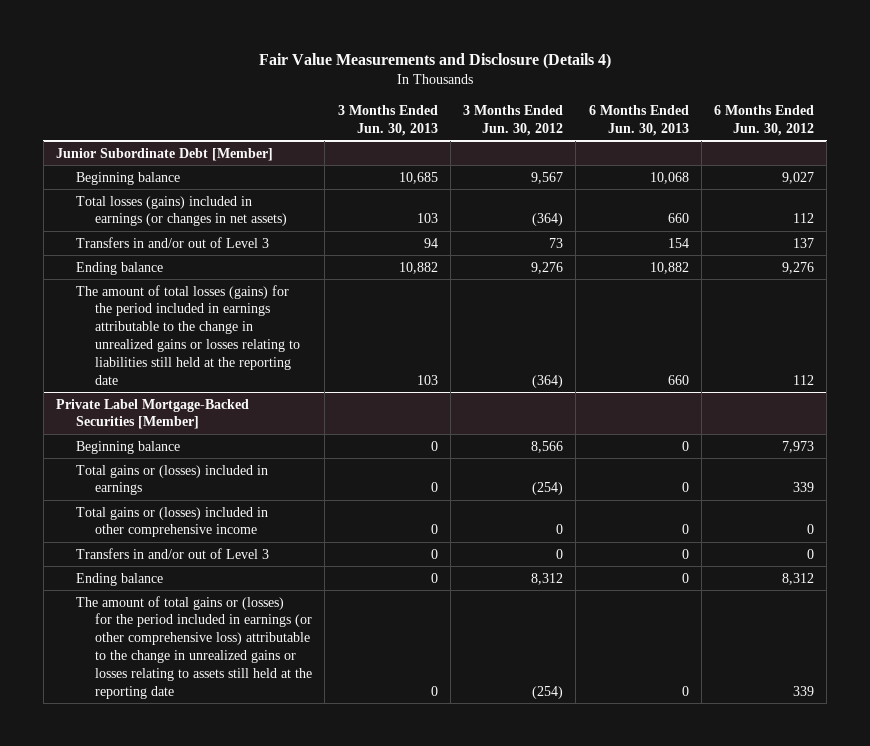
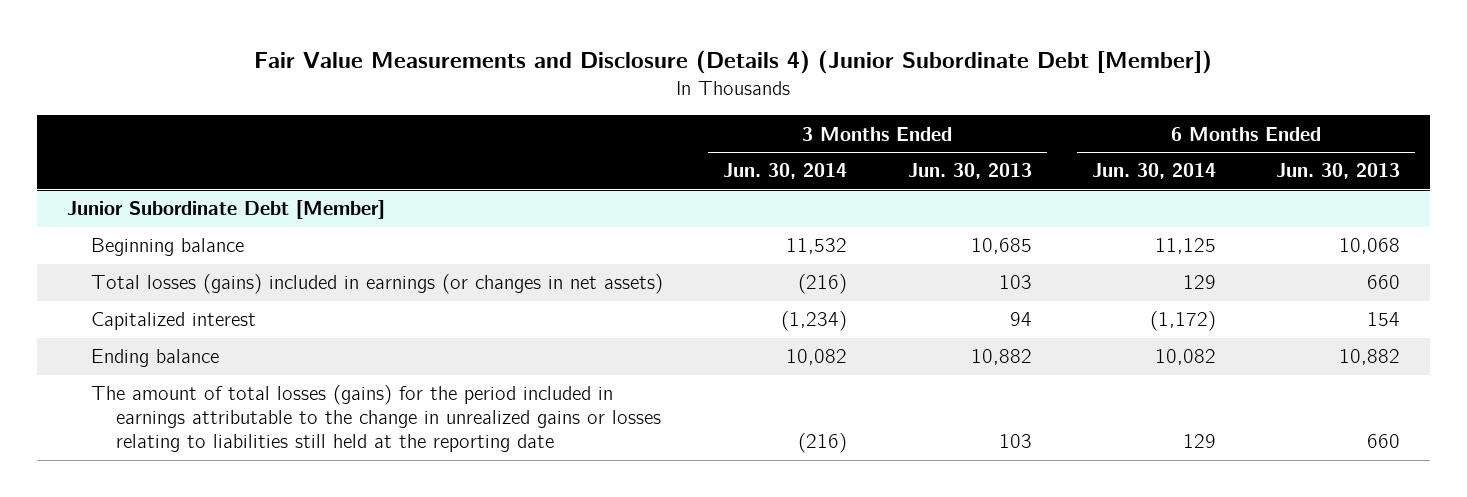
- Fair Value Measurements and Disclosure (Details 4)
+ Fair Value Measurements and Disclosure (Details 4) (Junior Subordinate Debt [Member])
- | 3 Months Ended Jun. 30, 2013 | 3 Months Ended Jun. 30, 2012 | 6 Months Ended Jun. 30, 2013 | 6 Months Ended Jun. 30, 2012
+ | 3 Months Ended Jun. 30, 2014 | 3 Months Ended Jun. 30, 2013 | 6 Months Ended Jun. 30, 2014 | 6 Months Ended Jun. 30, 2013
@ Junior Subordinate Debt [Member]
- Transfers in and/or out of Level 3 | 94 | 73 | 154 | 137
+ Capitalized interest | (1,234) | 94 | (1,172) | 154
- Private Label Mortgage-Backed Securities [Member]
- Beginning balance | 0 | 8,566 | 0 | 7,973
- Total gains or (losses) included in earnings | 0 | (254) | 0 | 339
- Total gains or (losses) included in other comprehensive income | 0 | 0 | 0 | 0
- Transfers in and/or out of Level 3 | 0 | 0 | 0 | 0
- Ending balance | 0 | 8,312 | 0 | 8,312
- The amount of total gains or (losses) for the period included in earnings (or other comprehensive loss) attributable to the change in unrealized gains or losses relating to assets still held at the reporting date | 0 | (254) | 0 | 339

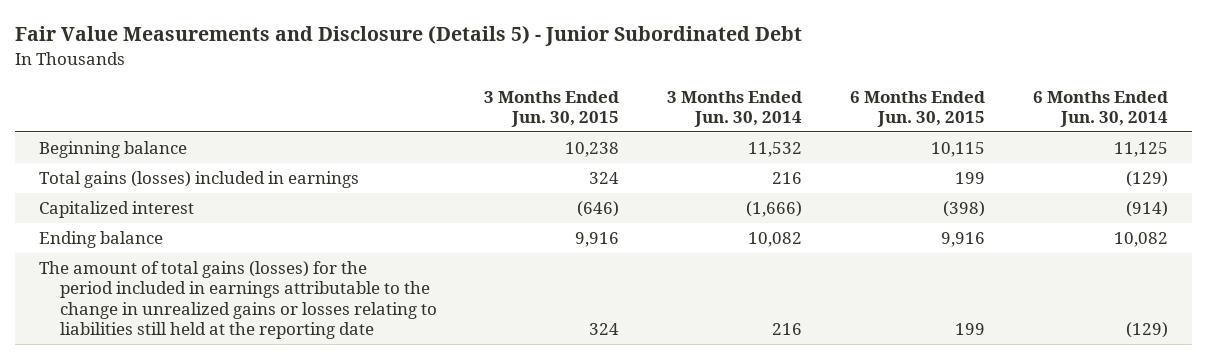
- Fair Value Measurements and Disclosure (Details 4) (Junior Subordinate Debt [Member])
+ Fair Value Measurements and Disclosure (Details 5) - Junior Subordinated Debt
- | 3 Months Ended Jun. 30, 2014 | 3 Months Ended Jun. 30, 2013 | 6 Months Ended Jun. 30, 2014 | 6 Months Ended Jun. 30, 2013
+ | 3 Months Ended Jun. 30, 2015 | 3 Months Ended Jun. 30, 2014 | 6 Months Ended Jun. 30, 2015 | 6 Months Ended Jun. 30, 2014
- Junior Subordinate Debt [Member]
- Total losses (gains) included in earnings (or changes in net assets) | (216) | 103 | 129 | 660
- Capitalized interest | (1,234) | 94 | (1,172) | 154
+ Total gains (losses) included in earnings | 324 | 216 | 199 | (129)
+ Capitalized interest | (646) | (1,666) | (398) | (914)
- The amount of total losses (gains) for the period included in earnings attributable to the change in unrealized gains or losses relating to liabilities still held at the reporting date | (216) | 103 | 129 | 660
+ The amount of total gains (losses) for the period included in earnings attributable to the change in unrealized gains or losses relating to liabilities still held at the reporting date | 324 | 216 | 199 | (129)

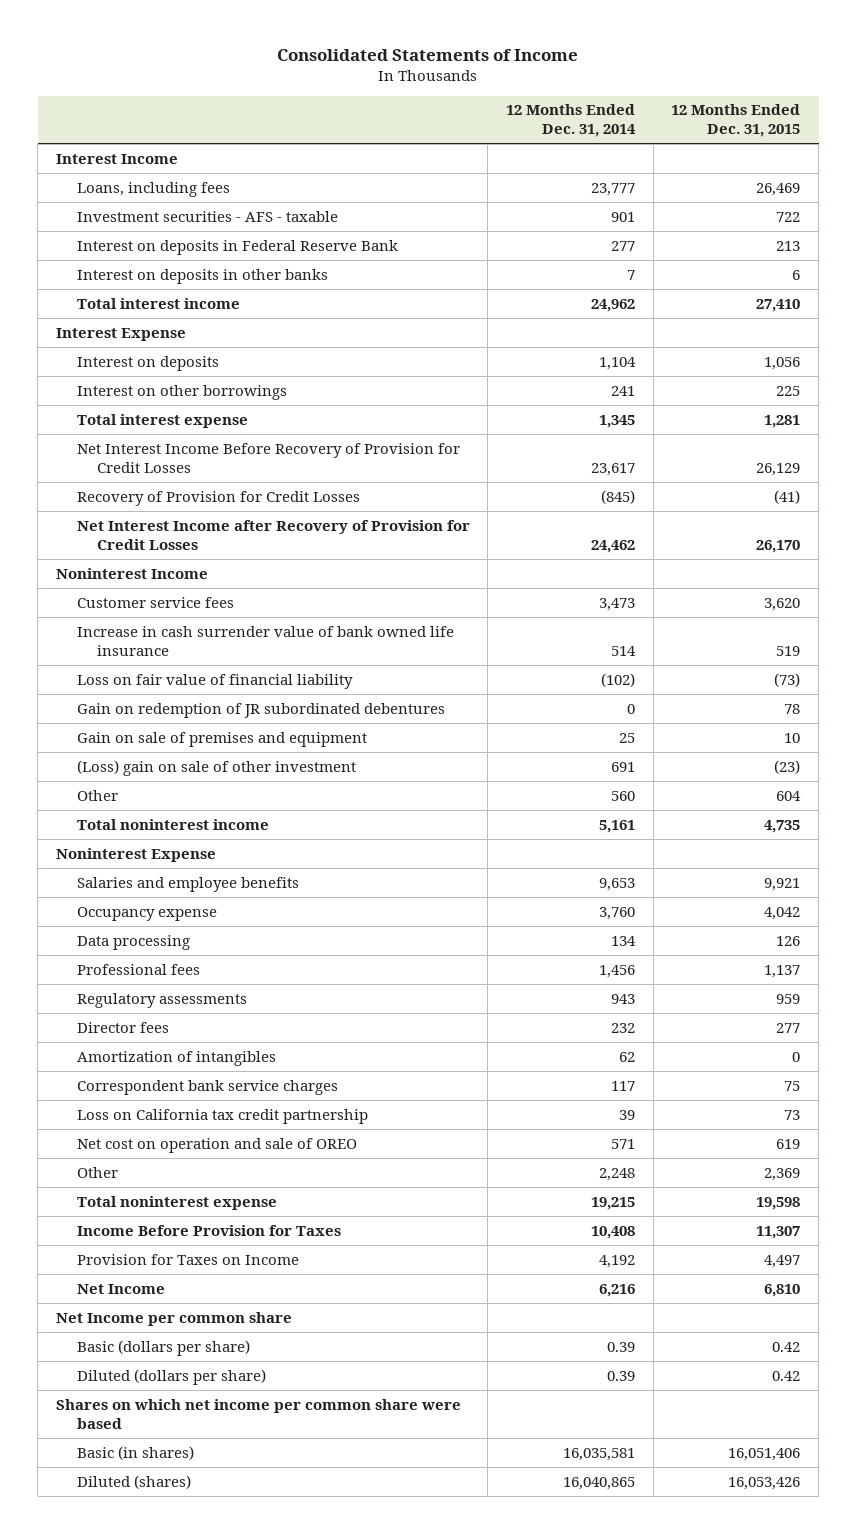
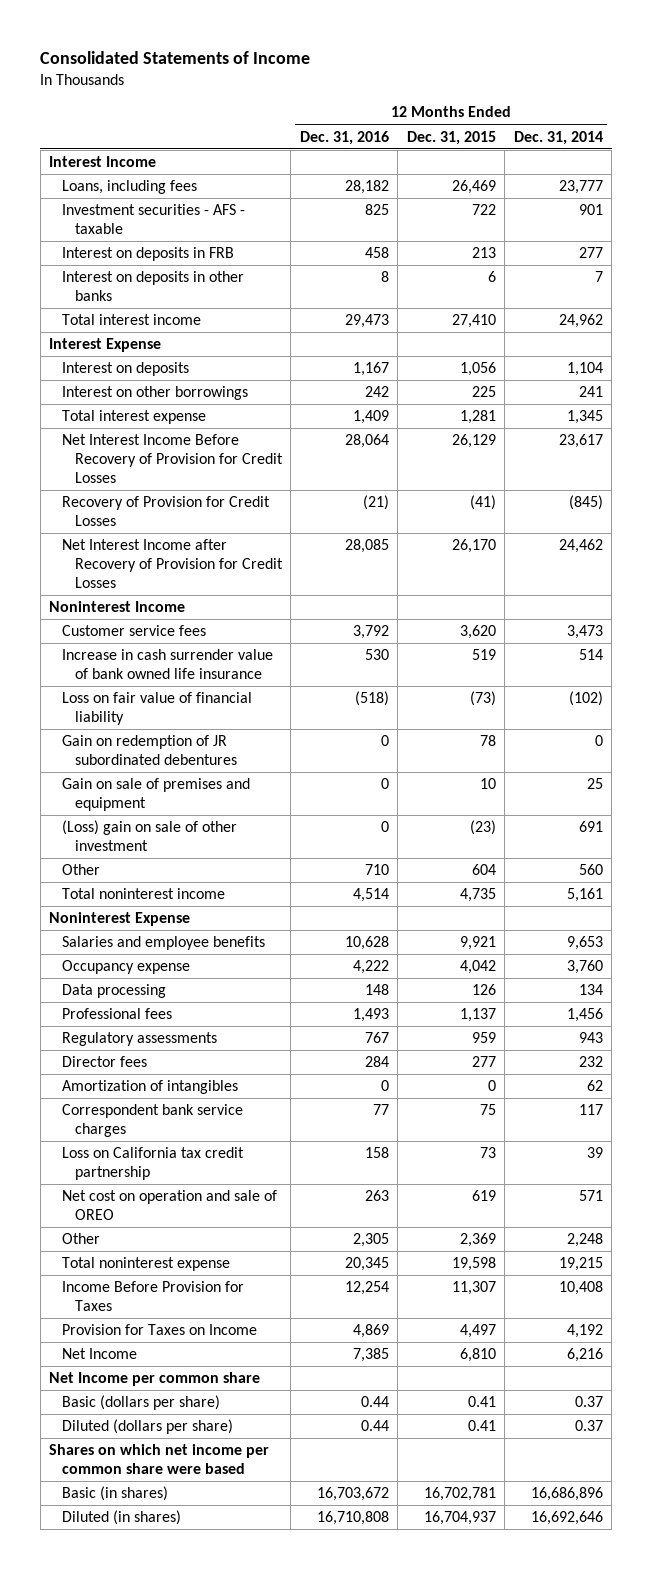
- | 12 Months Ended Dec. 31, 2014 | 12 Months Ended Dec. 31, 2015
+ | 12 Months Ended Dec. 31, 2016 | 12 Months Ended Dec. 31, 2015 | 12 Months Ended Dec. 31, 2014
- Interest on deposits in Federal Reserve Bank | 277 | 213
+ Interest on deposits in FRB | 458 | 213 | 277
- Basic (dollars per share) | 0.39 | 0.42
- Diluted (dollars per share) | 0.39 | 0.42
+ Basic (dollars per share) | 0.44 | 0.41 | 0.37
+ Diluted (dollars per share) | 0.44 | 0.41 | 0.37
- Basic (in shares) | 16,035,581 | 16,051,406
- Diluted (shares) | 16,040,865 | 16,053,426
+ Basic (in shares) | 16,703,672 | 16,702,781 | 16,686,896
+ Diluted (in shares) | 16,710,808 | 16,704,937 | 16,692,646

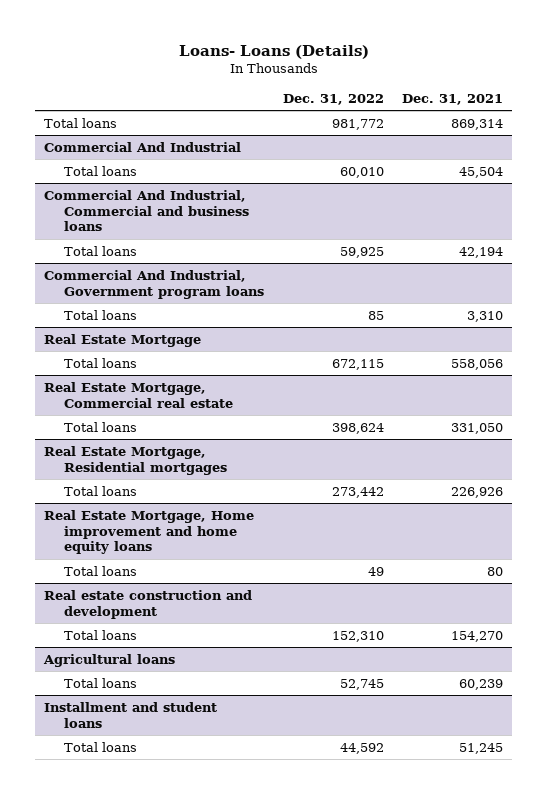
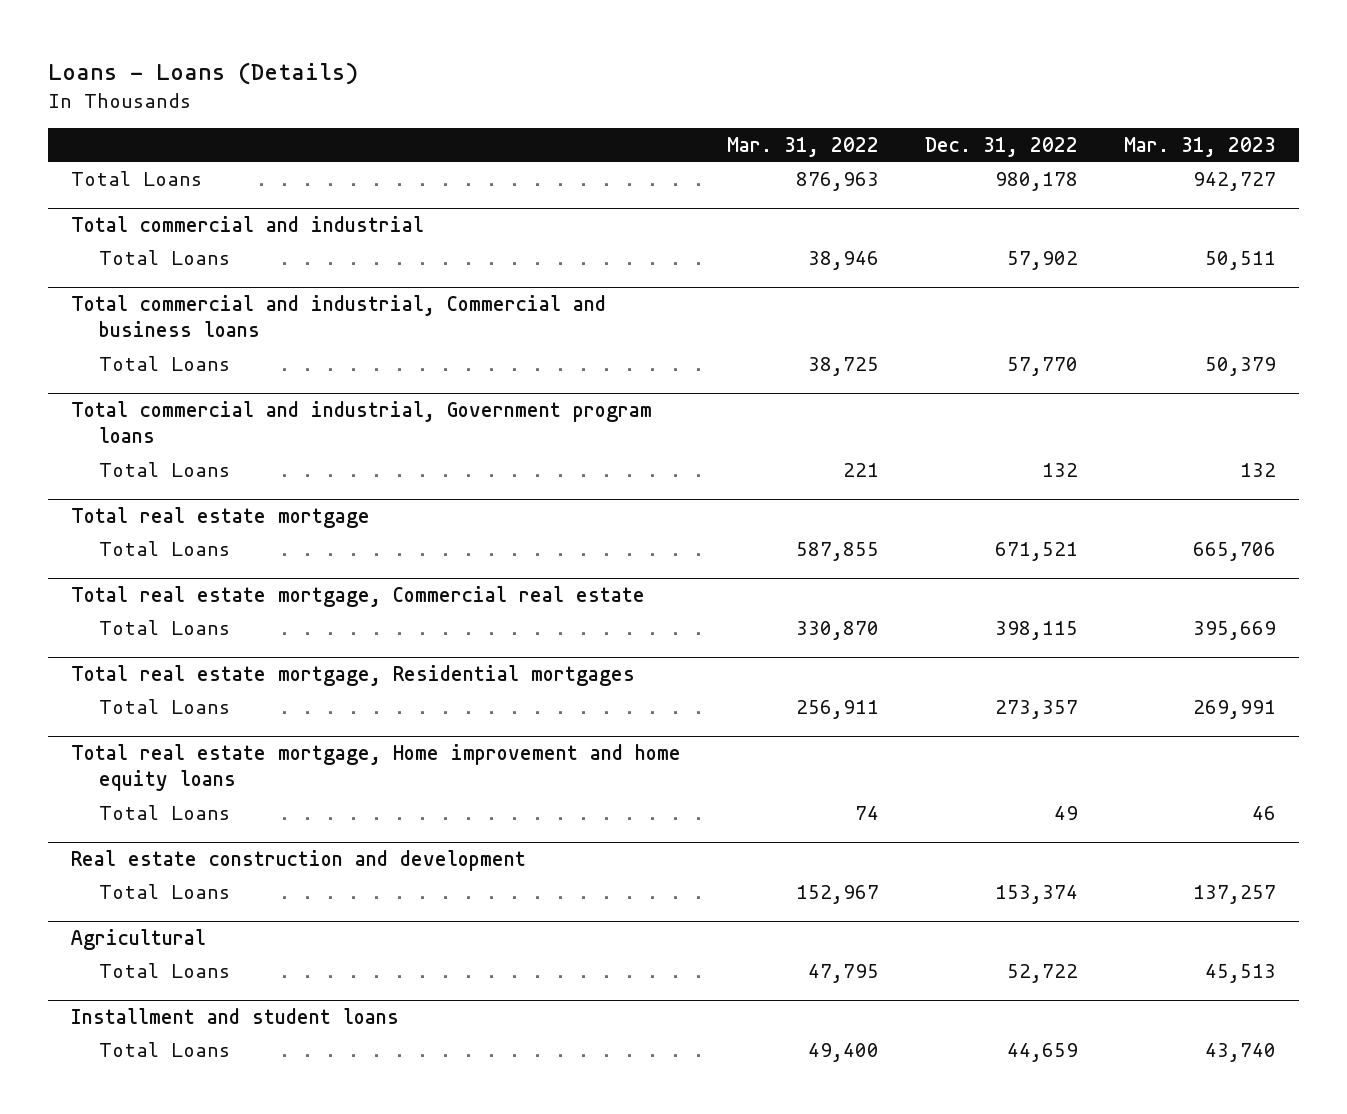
- Loans- Loans (Details)
+ Loans - Loans (Details)
- | Dec. 31, 2022 | Dec. 31, 2021
+ | Mar. 31, 2022 | Dec. 31, 2022 | Mar. 31, 2023
- Total loans | 981,772 | 869,314
- Commercial And Industrial
- Total loans | 60,010 | 45,504
- Commercial And Industrial, Commercial and business loans
- Total loans | 59,925 | 42,194
- Commercial And Industrial, Government program loans
- Total loans | 85 | 3,310
- Real Estate Mortgage
- Total loans | 672,115 | 558,056
- Real Estate Mortgage, Commercial real estate
- Total loans | 398,624 | 331,050
- Real Estate Mortgage, Residential mortgages
- Total loans | 273,442 | 226,926
- Real Estate Mortgage, Home improvement and home equity loans
- Total loans | 49 | 80
+ Total Loans | 876,963 | 980,178 | 942,727
+ Total commercial and industrial
+ Total Loans | 38,946 | 57,902 | 50,511
+ Total commercial and industrial, Commercial and business loans
+ Total Loans | 38,725 | 57,770 | 50,379
+ Total commercial and industrial, Government program loans
+ Total Loans | 221 | 132 | 132
+ Total real estate mortgage
+ Total Loans | 587,855 | 671,521 | 665,706
+ Total real estate mortgage, Commercial real estate
+ Total Loans | 330,870 | 398,115 | 395,669
+ Total real estate mortgage, Residential mortgages
+ Total Loans | 256,911 | 273,357 | 269,991
+ Total real estate mortgage, Home improvement and home equity loans
+ Total Loans | 74 | 49 | 46
@ Real estate construction and development
- Total loans | 152,310 | 154,270
- Agricultural loans
- Total loans | 52,745 | 60,239
@ Real estate construction and development
+ Total Loans | 152,967 | 153,374 | 137,257
+ Agricultural
+ Total Loans | 47,795 | 52,722 | 45,513
@ Installment and student loans
- Total loans | 44,592 | 51,245
+ Total Loans | 49,400 | 44,659 | 43,740

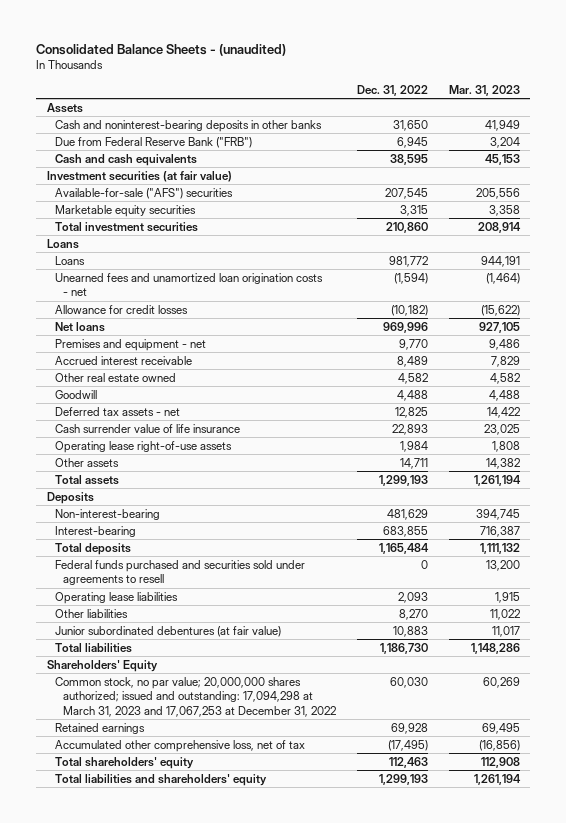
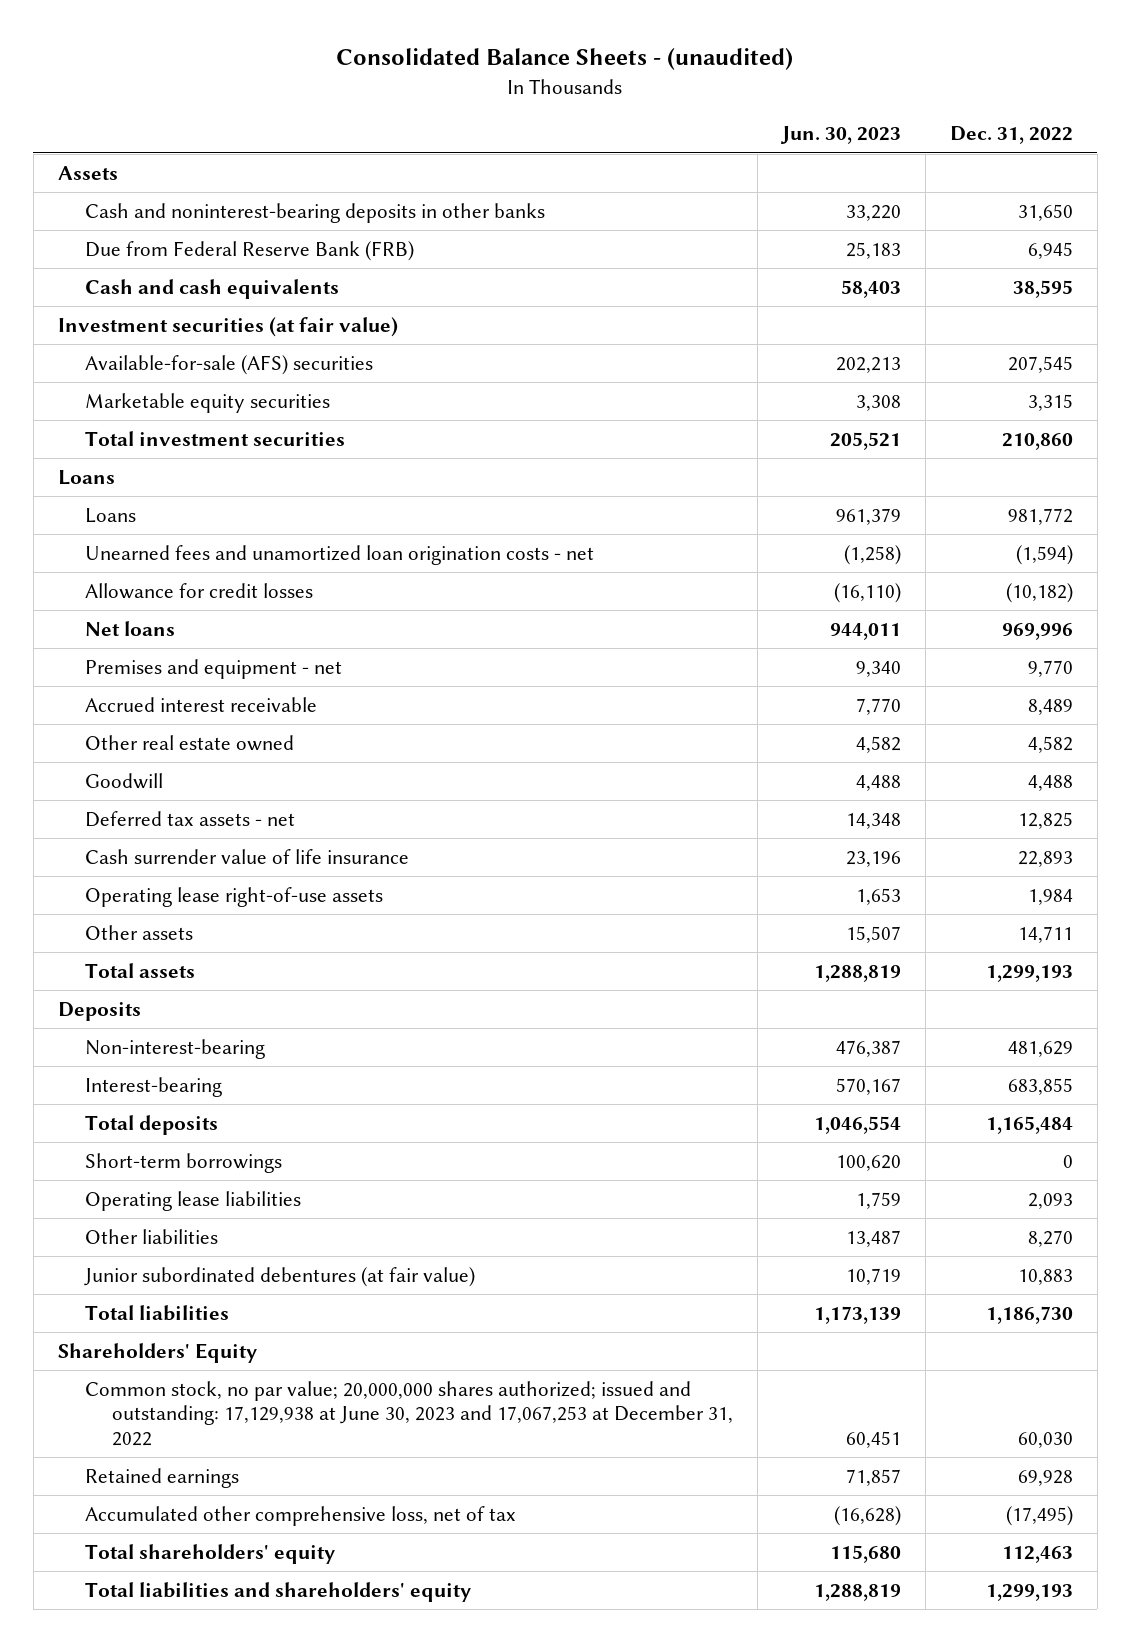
- | Dec. 31, 2022 | Mar. 31, 2023
+ | Jun. 30, 2023 | Dec. 31, 2022
- Due from Federal Reserve Bank ("FRB") | 6,945 | 3,204
+ Due from Federal Reserve Bank (FRB) | 25,183 | 6,945
- Available-for-sale ("AFS") securities | 207,545 | 205,556
+ Available-for-sale (AFS) securities | 202,213 | 207,545
- Federal funds purchased and securities sold under agreements to resell | 0 | 13,200
+ Short-term borrowings | 100,620 | 0
- Common stock, no par value; 20,000,000 shares authorized; issued and outstanding: 17,094,298 at March 31, 2023 and 17,067,253 at December 31, 2022 | 60,030 | 60,269
+ Common stock, no par value; 20,000,000 shares authorized; issued and outstanding: 17,129,938 at June 30, 2023 and 17,067,253 at December 31, 2022 | 60,451 | 60,030

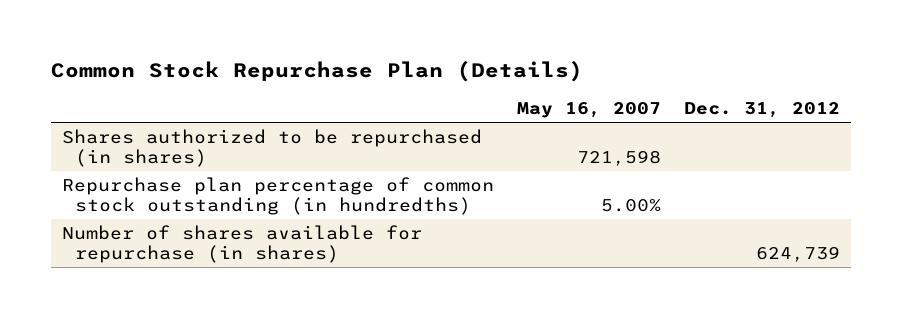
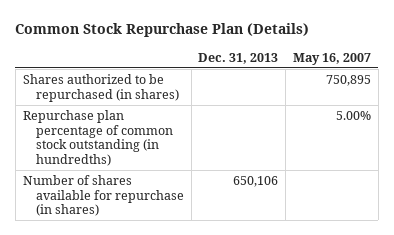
- | May 16, 2007 | Dec. 31, 2012
+ | Dec. 31, 2013 | May 16, 2007
- Shares authorized to be repurchased (in shares) | 721,598 |
+ Shares authorized to be repurchased (in shares) | | 750,895

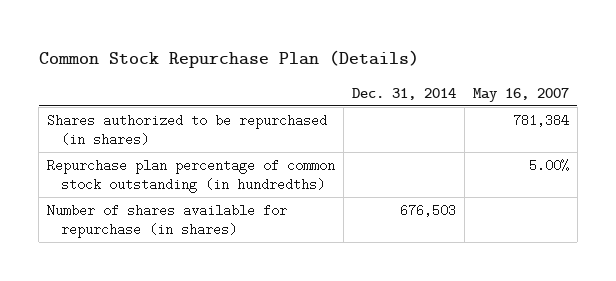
- | Dec. 31, 2013 | May 16, 2007
+ | Dec. 31, 2014 | May 16, 2007
- Shares authorized to be repurchased (in shares) | | 750,895
+ Shares authorized to be repurchased (in shares) | | 781,384

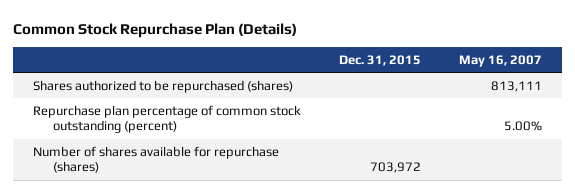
- | Dec. 31, 2014 | May 16, 2007
+ | Dec. 31, 2015 | May 16, 2007
- Shares authorized to be repurchased (in shares) | | 781,384
- Repurchase plan percentage of common stock outstanding (in hundredths) | | 5.00%
- Number of shares available for repurchase (in shares) | 676,503 |
+ Shares authorized to be repurchased (shares) | | 813,111
+ Repurchase plan percentage of common stock outstanding (percent) | | 5.00%
+ Number of shares available for repurchase (shares) | 703,972 |

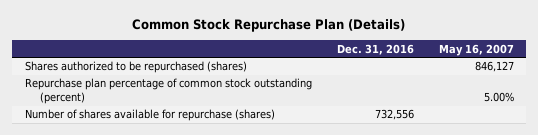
- | Dec. 31, 2015 | May 16, 2007
+ | Dec. 31, 2016 | May 16, 2007
- Shares authorized to be repurchased (shares) | | 813,111
+ Shares authorized to be repurchased (shares) | | 846,127

